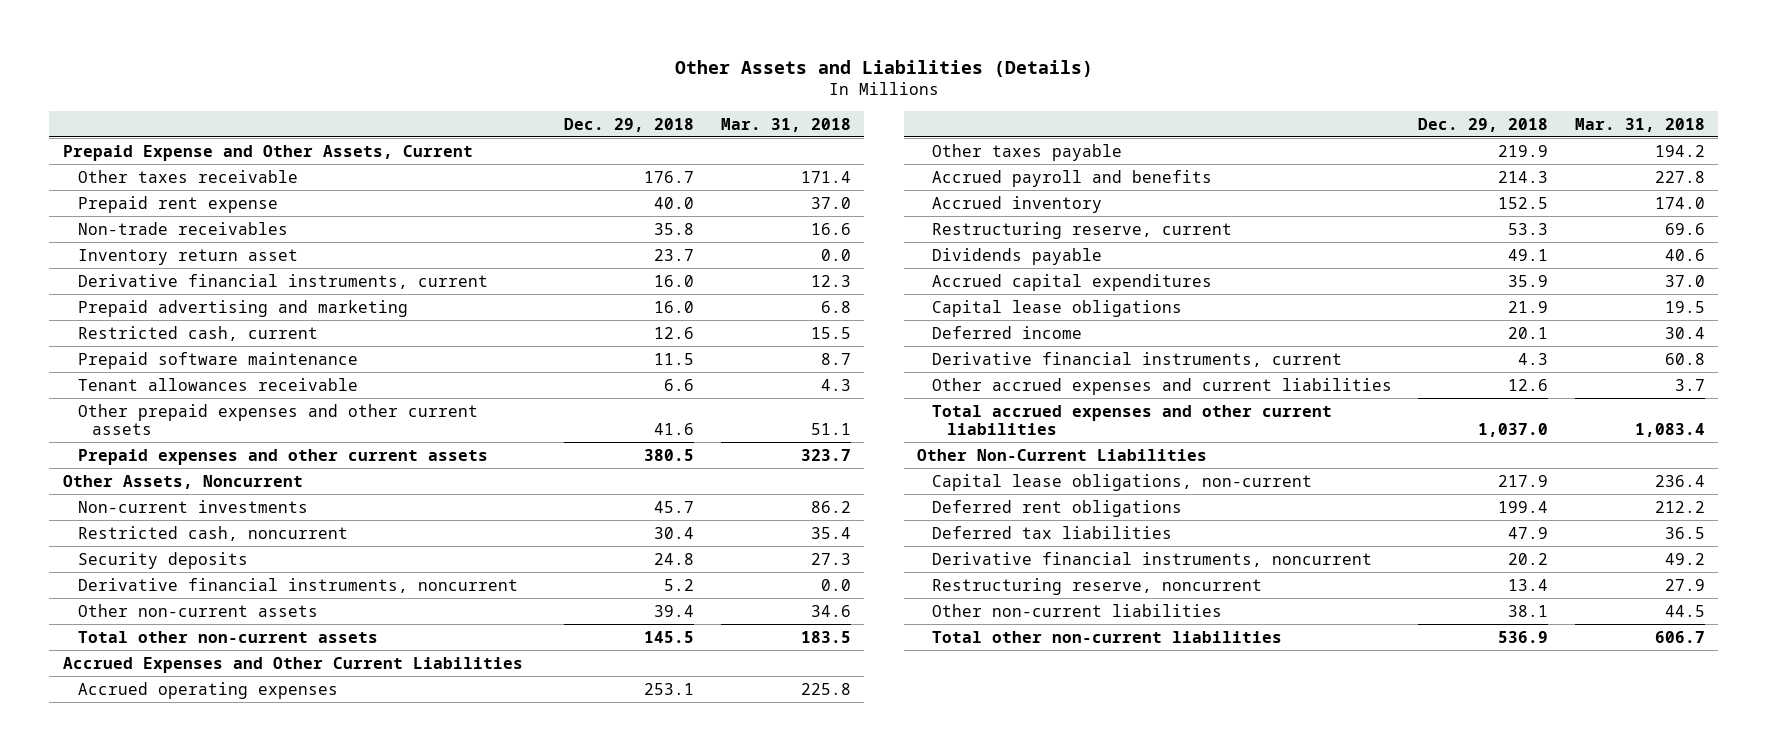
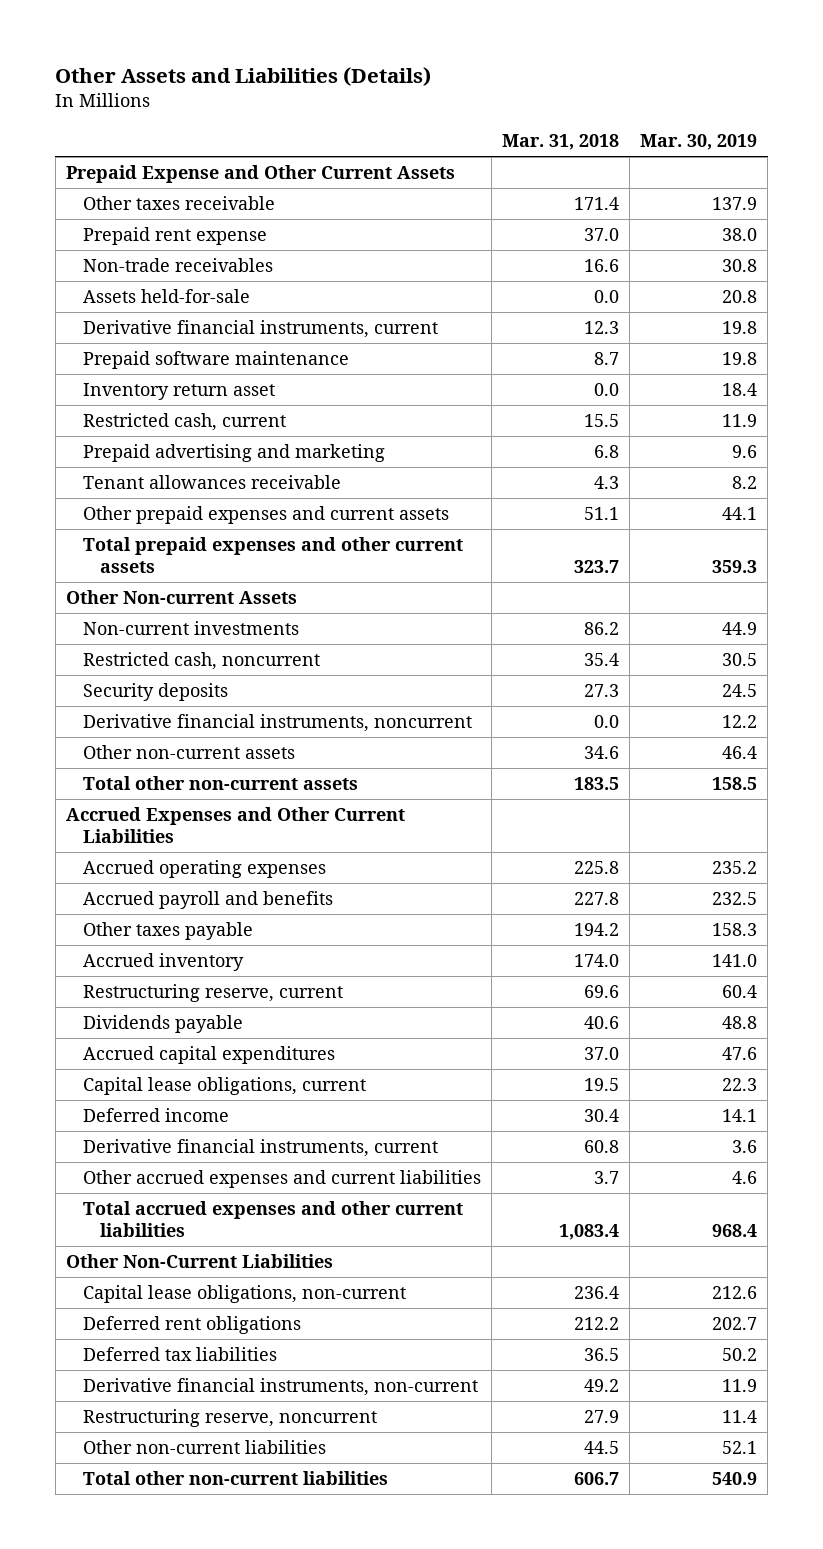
- | Dec. 29, 2018 | Mar. 31, 2018
+ | Mar. 31, 2018 | Mar. 30, 2019
- Prepaid Expense and Other Assets, Current
+ Prepaid Expense and Other Current Assets
+ Assets held-for-sale | 0.0 | 20.8
moved down: Inventory return asset | 0.0 | 18.4
moved down: Restricted cash, current | 15.5 | 11.9
moved down: Prepaid advertising and marketing | 6.8 | 9.6
- Other prepaid expenses and other current assets | 41.6 | 51.1
- Prepaid expenses and other current assets | 380.5 | 323.7
- Other Assets, Noncurrent
+ Other prepaid expenses and current assets | 51.1 | 44.1
+ Total prepaid expenses and other current assets | 323.7 | 359.3
+ Other Non-current Assets
moved down: Other taxes payable | 194.2 | 158.3
- Capital lease obligations | 21.9 | 19.5
+ Capital lease obligations, current | 19.5 | 22.3
- Derivative financial instruments, noncurrent | 20.2 | 49.2
+ Derivative financial instruments, non-current | 49.2 | 11.9

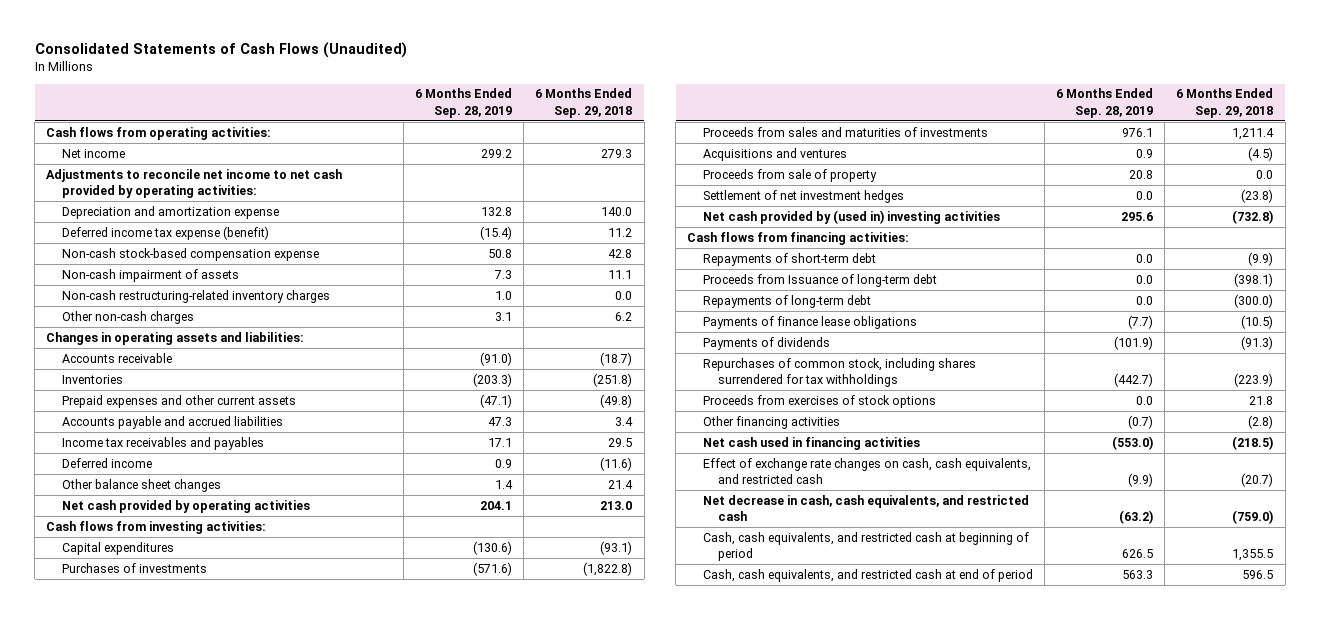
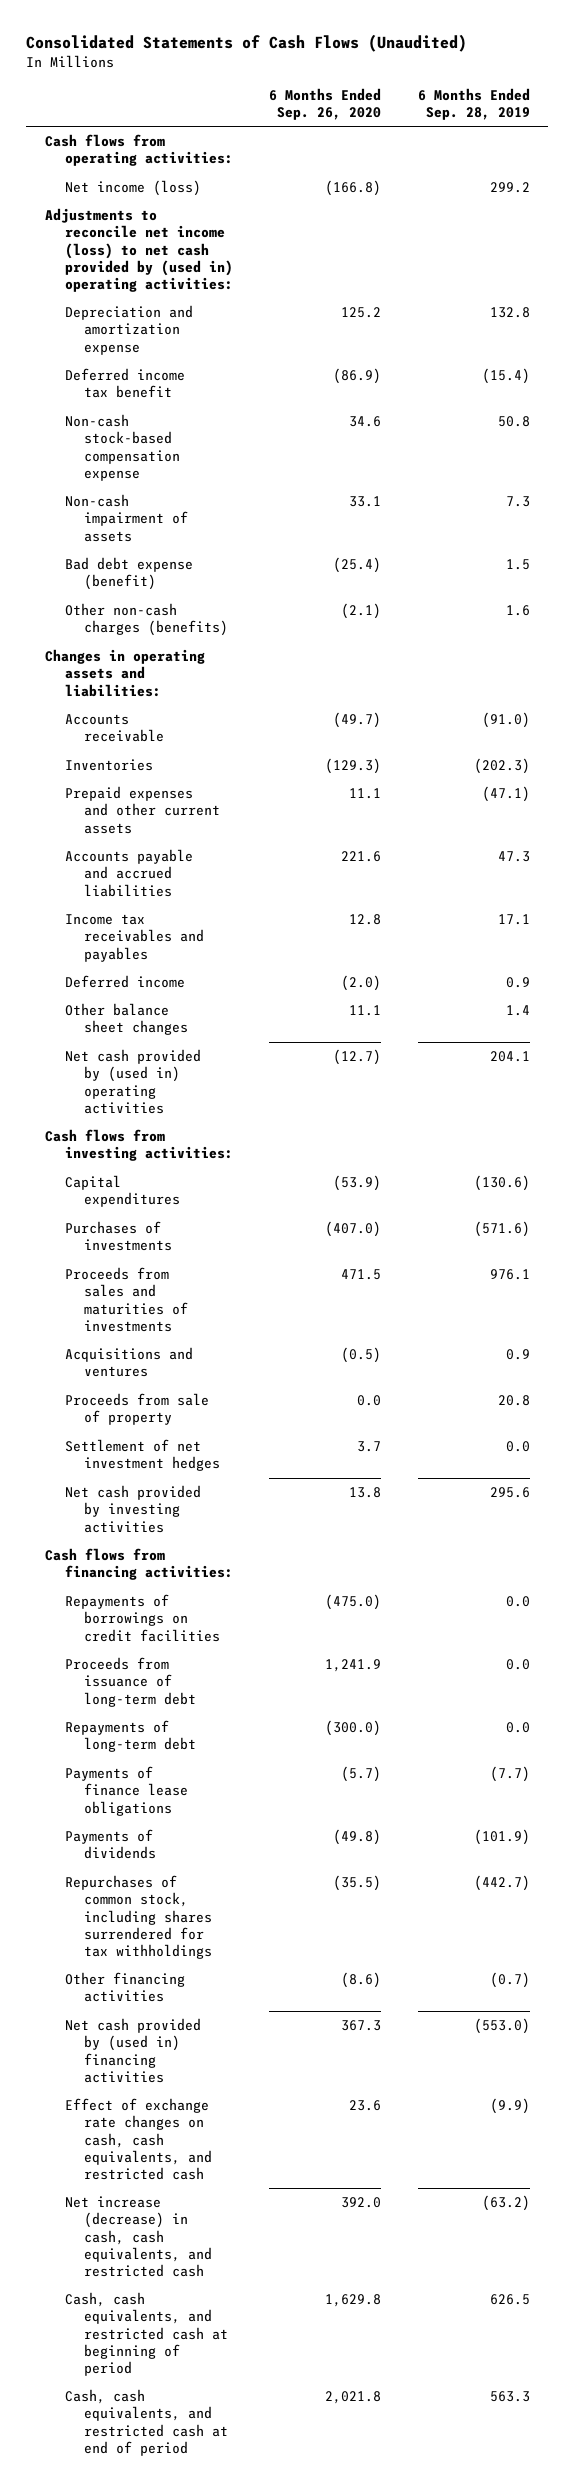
- | 6 Months Ended Sep. 28, 2019 | 6 Months Ended Sep. 29, 2018
+ | 6 Months Ended Sep. 26, 2020 | 6 Months Ended Sep. 28, 2019
- Net income | 299.2 | 279.3
- Adjustments to reconcile net income to net cash provided by operating activities:
+ Net income (loss) | (166.8) | 299.2
+ Adjustments to reconcile net income (loss) to net cash provided by (used in) operating activities:
- Deferred income tax expense (benefit) | (15.4) | 11.2
+ Deferred income tax benefit | (86.9) | (15.4)
- Non-cash restructuring-related inventory charges | 1.0 | 0.0
- Other non-cash charges | 3.1 | 6.2
+ Bad debt expense (benefit) | (25.4) | 1.5
+ Other non-cash charges (benefits) | (2.1) | 1.6
- Inventories | (203.3) | (251.8)
+ Inventories | (129.3) | (202.3)
- Net cash provided by operating activities | 204.1 | 213.0
+ Net cash provided by (used in) operating activities | (12.7) | 204.1
- Net cash provided by (used in) investing activities | 295.6 | (732.8)
+ Net cash provided by investing activities | 13.8 | 295.6
- Repayments of short-term debt | 0.0 | (9.9)
- Proceeds from Issuance of long-term debt | 0.0 | (398.1)
+ Repayments of borrowings on credit facilities | (475.0) | 0.0
+ Proceeds from issuance of long-term debt | 1,241.9 | 0.0
- Proceeds from exercises of stock options | 0.0 | 21.8
- Net cash used in financing activities | (553.0) | (218.5)
+ Net cash provided by (used in) financing activities | 367.3 | (553.0)
- Net decrease in cash, cash equivalents, and restricted cash | (63.2) | (759.0)
+ Net increase (decrease) in cash, cash equivalents, and restricted cash | 392.0 | (63.2)

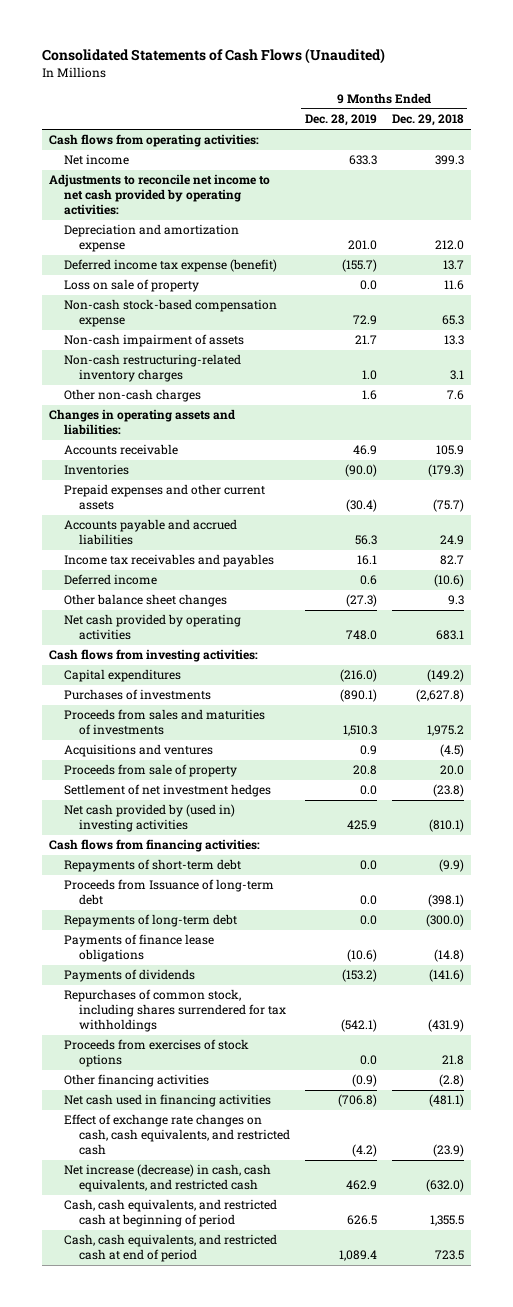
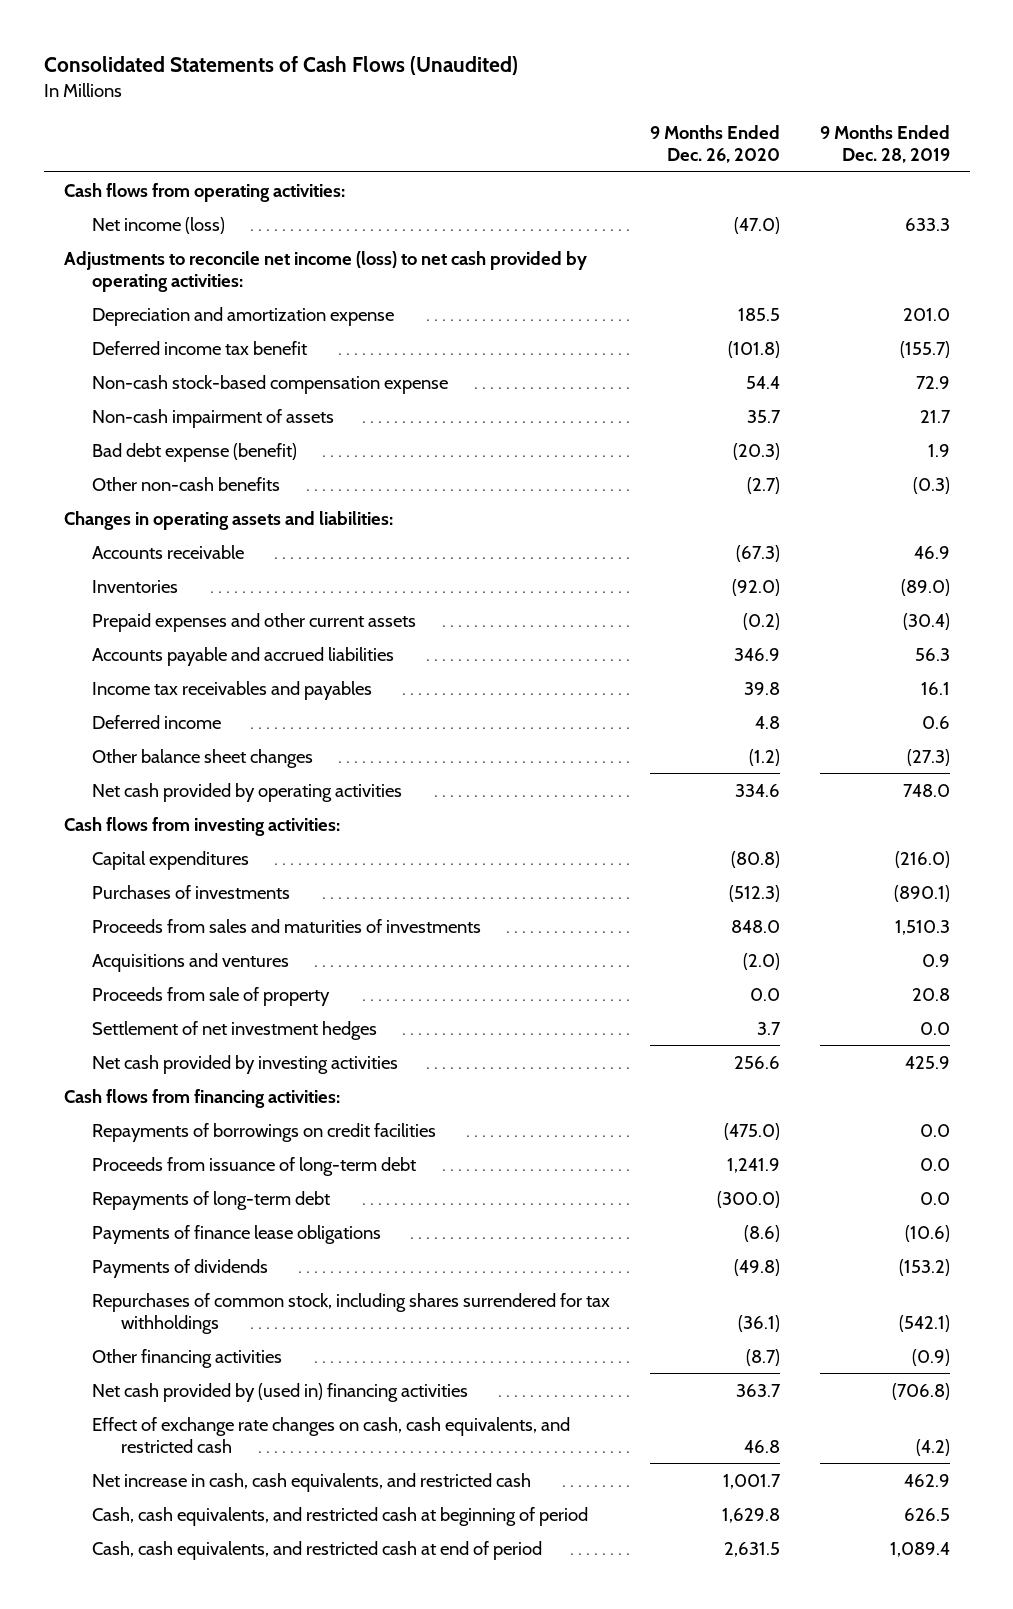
- | 9 Months Ended Dec. 28, 2019 | 9 Months Ended Dec. 29, 2018
+ | 9 Months Ended Dec. 26, 2020 | 9 Months Ended Dec. 28, 2019
- Net income | 633.3 | 399.3
- Adjustments to reconcile net income to net cash provided by operating activities:
+ Net income (loss) | (47.0) | 633.3
+ Adjustments to reconcile net income (loss) to net cash provided by operating activities:
- Deferred income tax expense (benefit) | (155.7) | 13.7
- Loss on sale of property | 0.0 | 11.6
+ Deferred income tax benefit | (101.8) | (155.7)
- Non-cash restructuring-related inventory charges | 1.0 | 3.1
- Other non-cash charges | 1.6 | 7.6
+ Bad debt expense (benefit) | (20.3) | 1.9
+ Other non-cash benefits | (2.7) | (0.3)
- Inventories | (90.0) | (179.3)
+ Inventories | (92.0) | (89.0)
- Net cash provided by (used in) investing activities | 425.9 | (810.1)
+ Net cash provided by investing activities | 256.6 | 425.9
- Repayments of short-term debt | 0.0 | (9.9)
- Proceeds from Issuance of long-term debt | 0.0 | (398.1)
+ Repayments of borrowings on credit facilities | (475.0) | 0.0
+ Proceeds from issuance of long-term debt | 1,241.9 | 0.0
- Proceeds from exercises of stock options | 0.0 | 21.8
- Net cash used in financing activities | (706.8) | (481.1)
+ Net cash provided by (used in) financing activities | 363.7 | (706.8)
- Net increase (decrease) in cash, cash equivalents, and restricted cash | 462.9 | (632.0)
+ Net increase in cash, cash equivalents, and restricted cash | 1,001.7 | 462.9

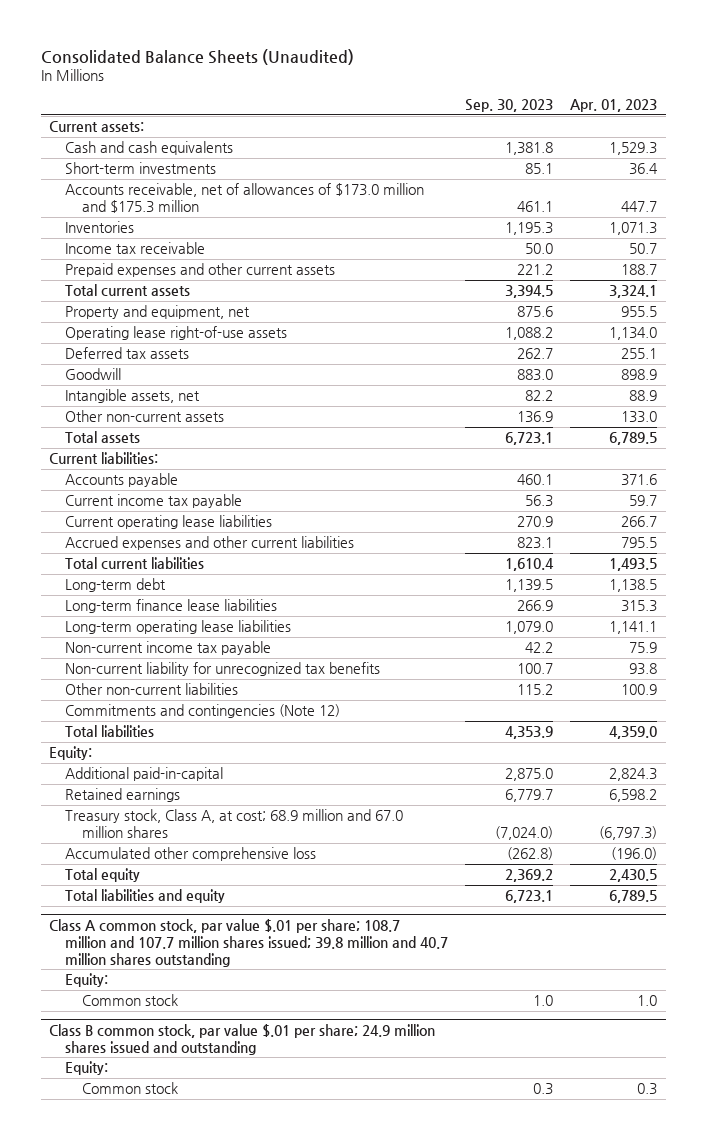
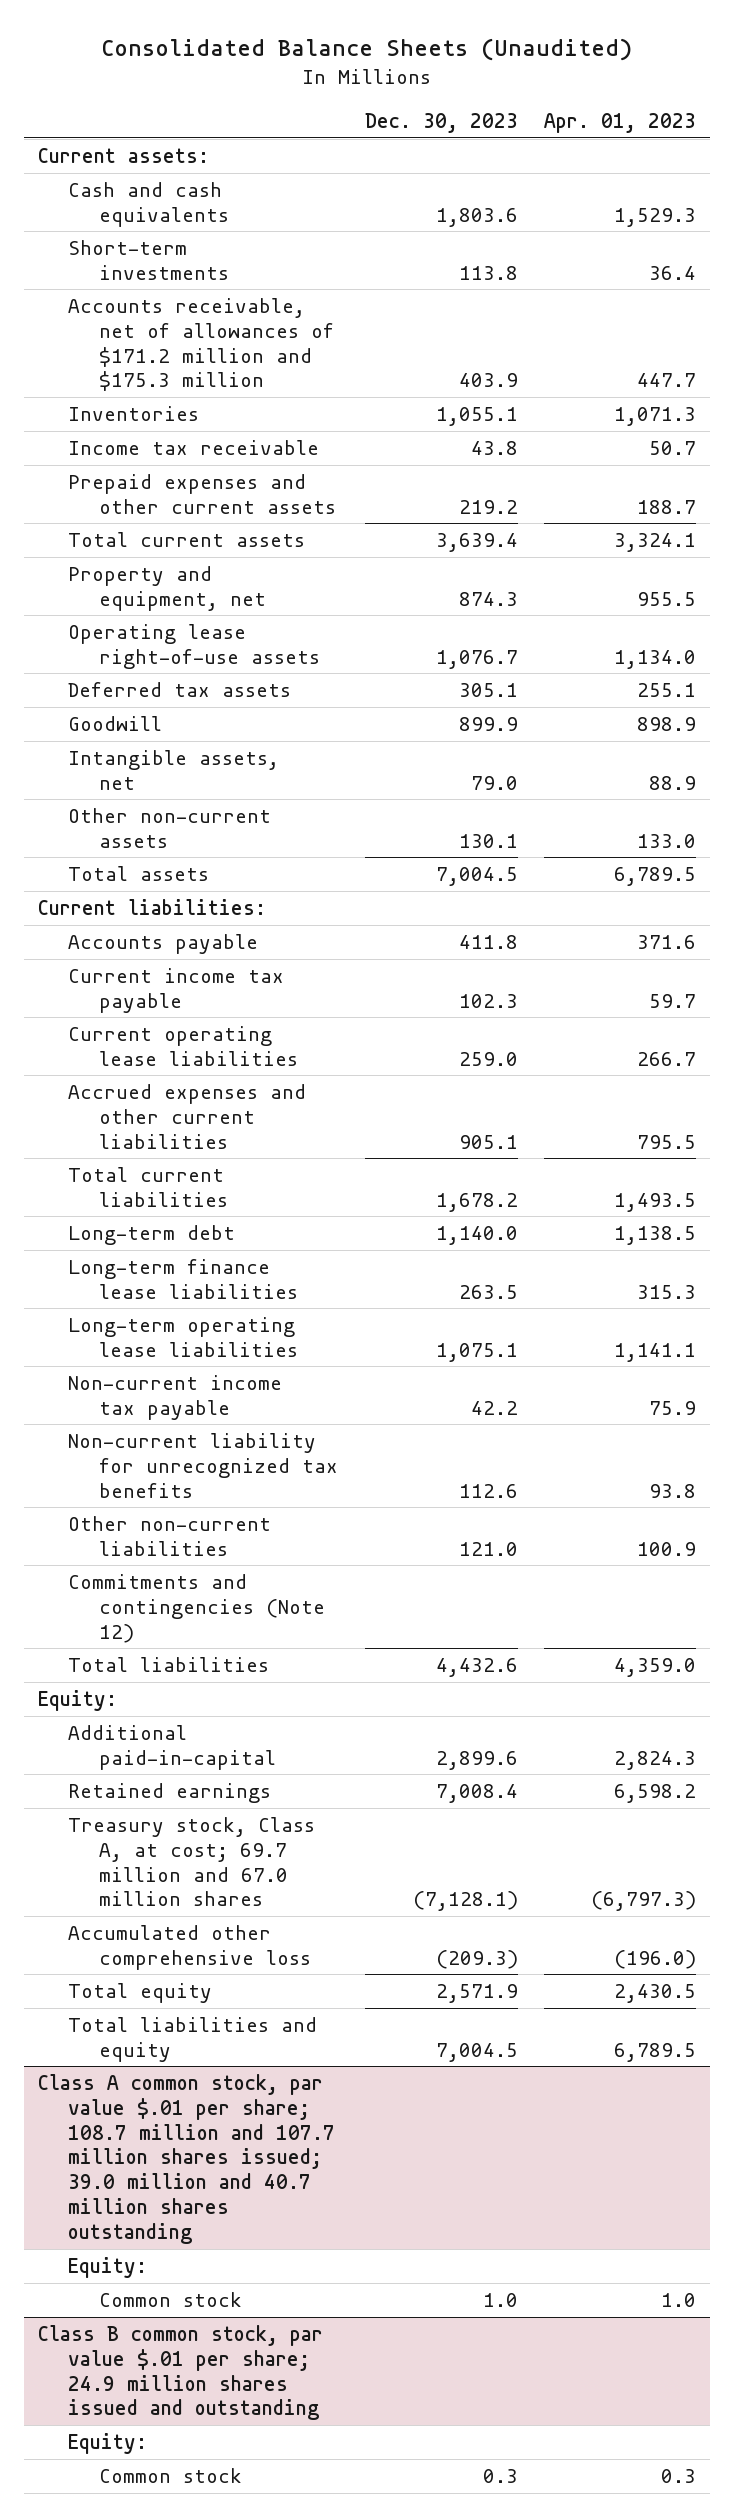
- | Sep. 30, 2023 | Apr. 01, 2023
+ | Dec. 30, 2023 | Apr. 01, 2023
- Accounts receivable, net of allowances of $173.0 million and $175.3 million | 461.1 | 447.7
+ Accounts receivable, net of allowances of $171.2 million and $175.3 million | 403.9 | 447.7
- Treasury stock, Class A, at cost; 68.9 million and 67.0 million shares | (7,024.0) | (6,797.3)
+ Treasury stock, Class A, at cost; 69.7 million and 67.0 million shares | (7,128.1) | (6,797.3)
- Class A common stock, par value $.01 per share; 108.7 million and 107.7 million shares issued; 39.8 million and 40.7 million shares outstanding
+ Class A common stock, par value $.01 per share; 108.7 million and 107.7 million shares issued; 39.0 million and 40.7 million shares outstanding

